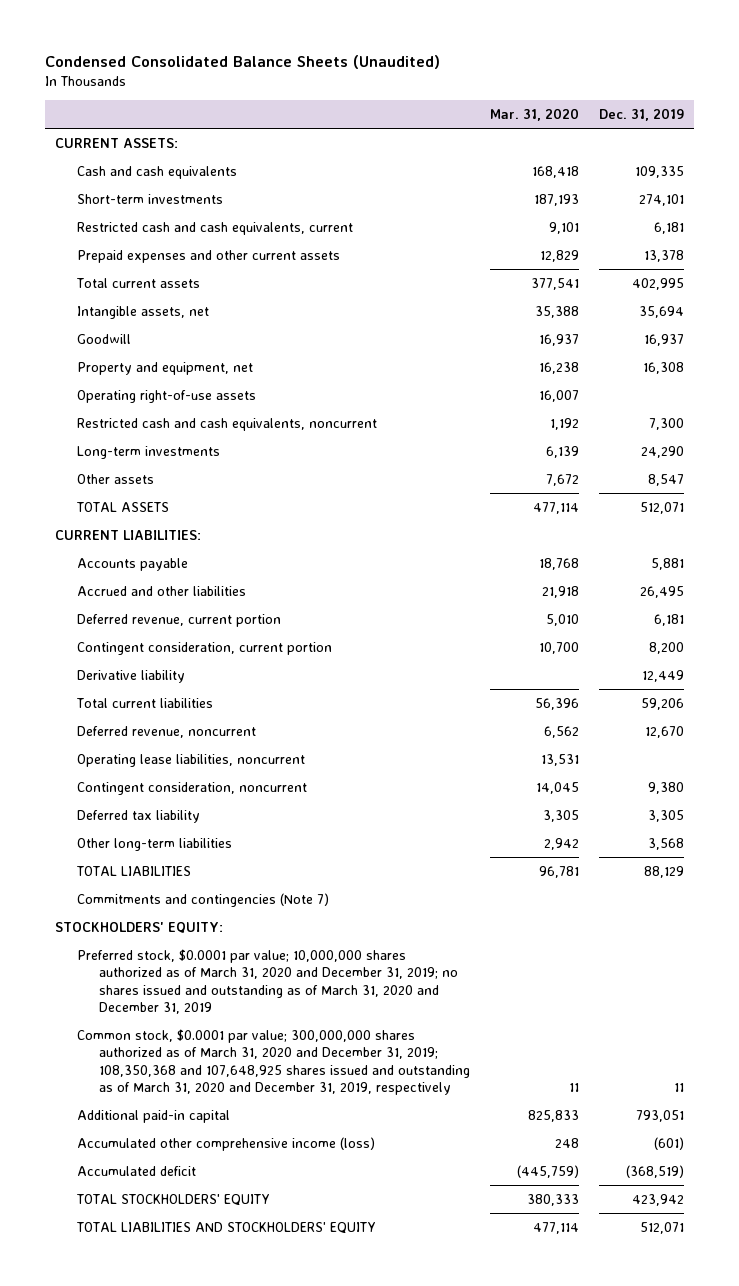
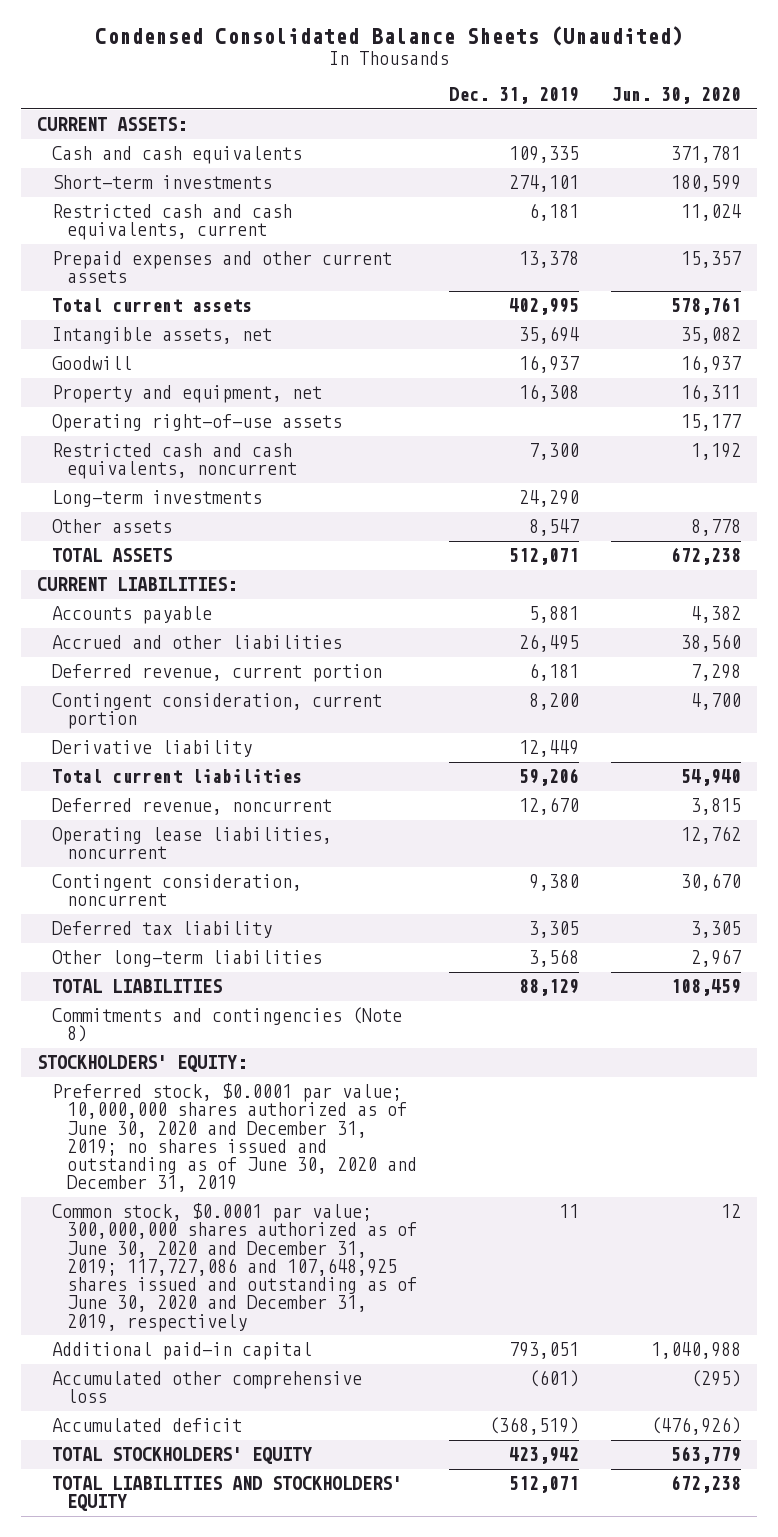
- | Mar. 31, 2020 | Dec. 31, 2019
+ | Dec. 31, 2019 | Jun. 30, 2020
- Commitments and contingencies (Note 7)
+ Commitments and contingencies (Note 8)
- Preferred stock, $0.0001 par value; 10,000,000 shares authorized as of March 31, 2020 and December 31, 2019; no shares issued and outstanding as of March 31, 2020 and December 31, 2019
- Common stock, $0.0001 par value; 300,000,000 shares authorized as of March 31, 2020 and December 31, 2019; 108,350,368 and 107,648,925 shares issued and outstanding as of March 31, 2020 and December 31, 2019, respectively | 11 | 11
+ Preferred stock, $0.0001 par value; 10,000,000 shares authorized as of June 30, 2020 and December 31, 2019; no shares issued and outstanding as of June 30, 2020 and December 31, 2019
+ Common stock, $0.0001 par value; 300,000,000 shares authorized as of June 30, 2020 and December 31, 2019; 117,727,086 and 107,648,925 shares issued and outstanding as of June 30, 2020 and December 31, 2019, respectively | 11 | 12
- Accumulated other comprehensive income (loss) | 248 | (601)
+ Accumulated other comprehensive loss | (601) | (295)

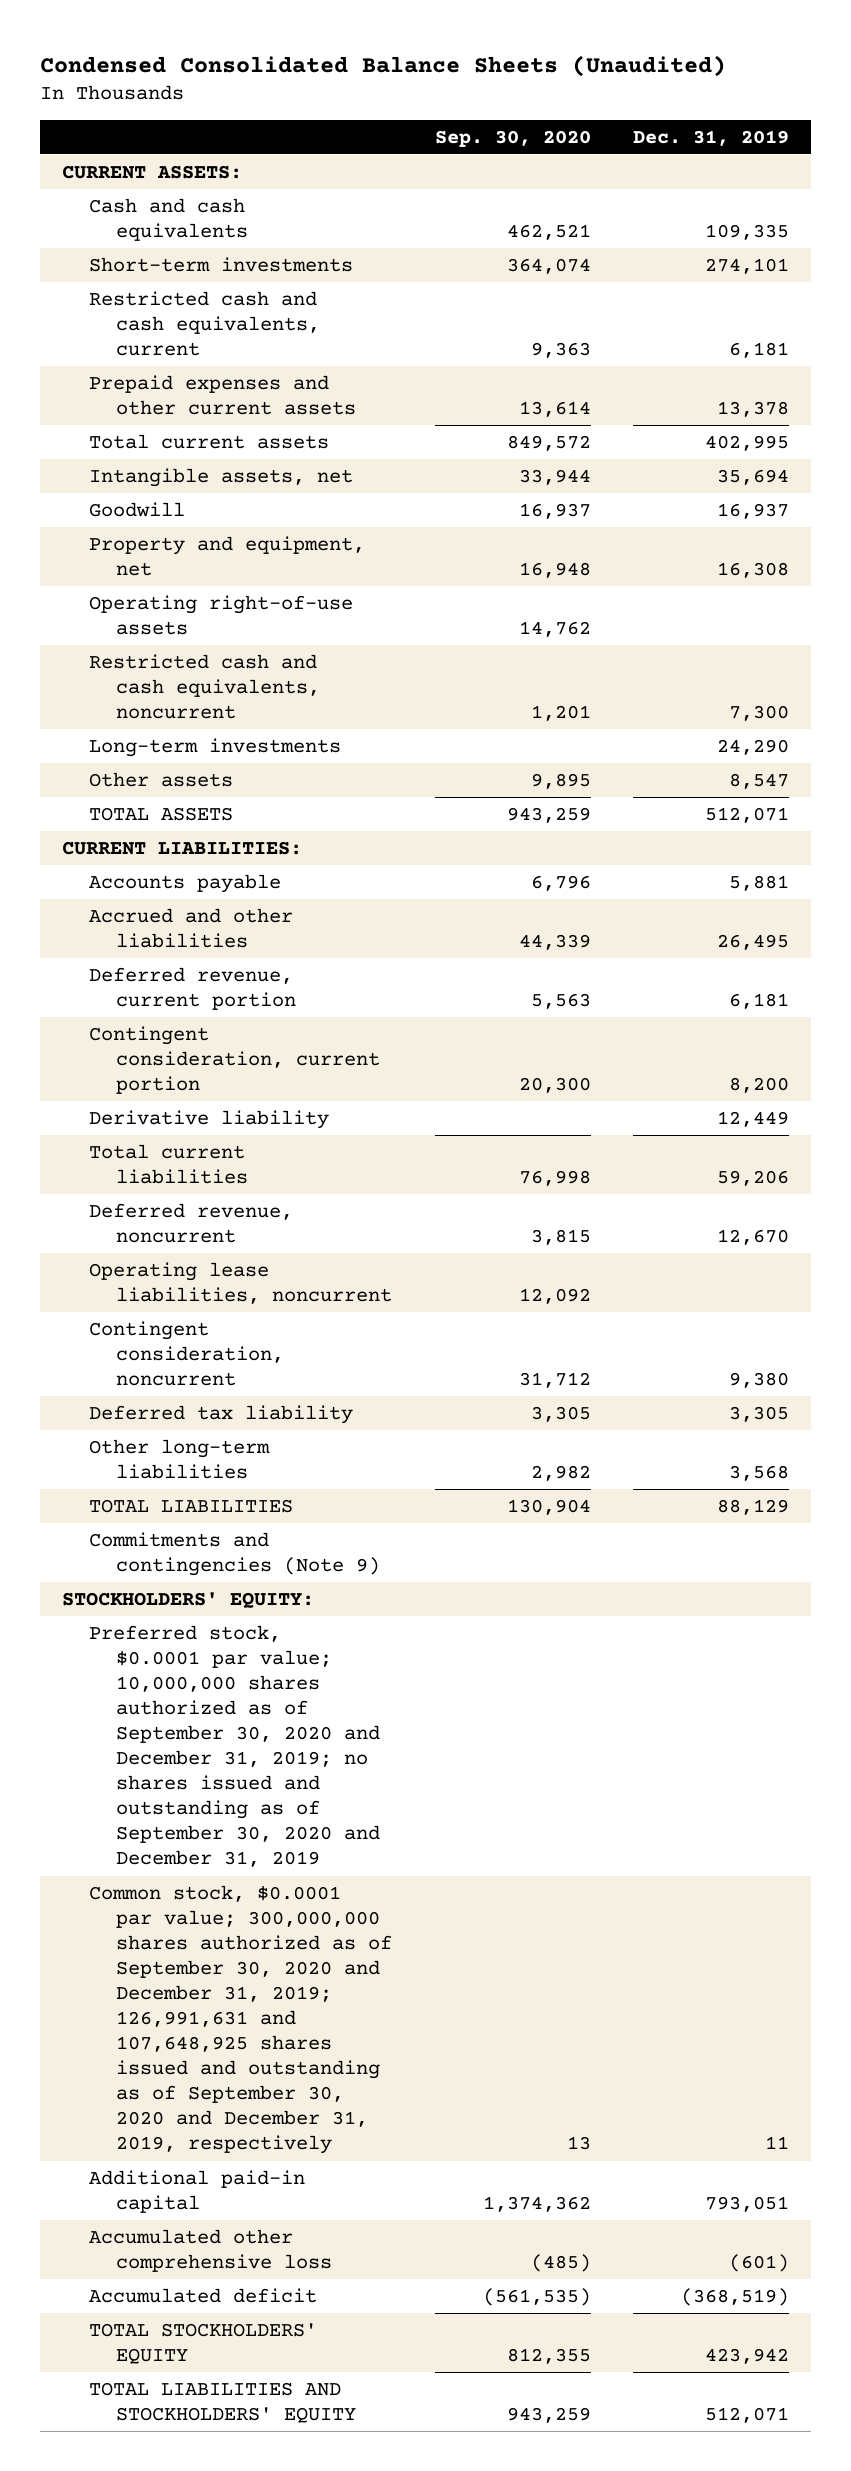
- | Dec. 31, 2019 | Jun. 30, 2020
+ | Sep. 30, 2020 | Dec. 31, 2019
- Commitments and contingencies (Note 8)
+ Commitments and contingencies (Note 9)
- Preferred stock, $0.0001 par value; 10,000,000 shares authorized as of June 30, 2020 and December 31, 2019; no shares issued and outstanding as of June 30, 2020 and December 31, 2019
- Common stock, $0.0001 par value; 300,000,000 shares authorized as of June 30, 2020 and December 31, 2019; 117,727,086 and 107,648,925 shares issued and outstanding as of June 30, 2020 and December 31, 2019, respectively | 11 | 12
+ Preferred stock, $0.0001 par value; 10,000,000 shares authorized as of September 30, 2020 and December 31, 2019; no shares issued and outstanding as of September 30, 2020 and December 31, 2019
+ Common stock, $0.0001 par value; 300,000,000 shares authorized as of September 30, 2020 and December 31, 2019; 126,991,631 and 107,648,925 shares issued and outstanding as of September 30, 2020 and December 31, 2019, respectively | 13 | 11

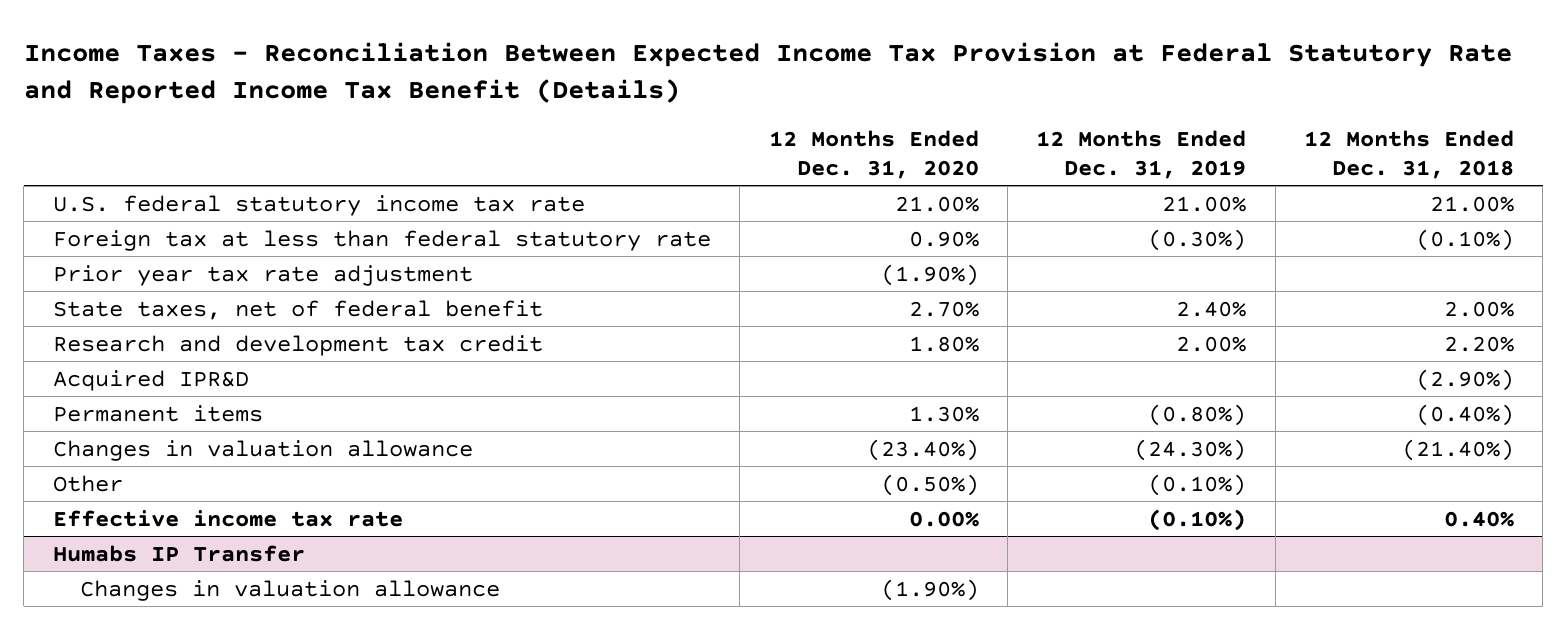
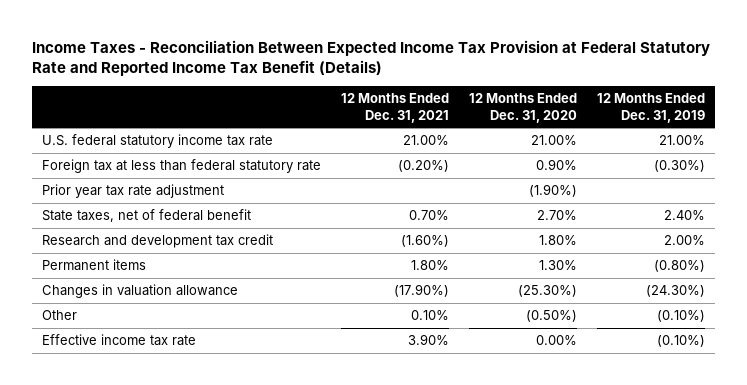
- | 12 Months Ended Dec. 31, 2020 | 12 Months Ended Dec. 31, 2019 | 12 Months Ended Dec. 31, 2018
+ | 12 Months Ended Dec. 31, 2021 | 12 Months Ended Dec. 31, 2020 | 12 Months Ended Dec. 31, 2019
- Acquired IPR&D | | | (2.90%)
- Changes in valuation allowance | (23.40%) | (24.30%) | (21.40%)
+ Changes in valuation allowance | (17.90%) | (25.30%) | (24.30%)
- Humabs IP Transfer
- Changes in valuation allowance | (1.90%) | |

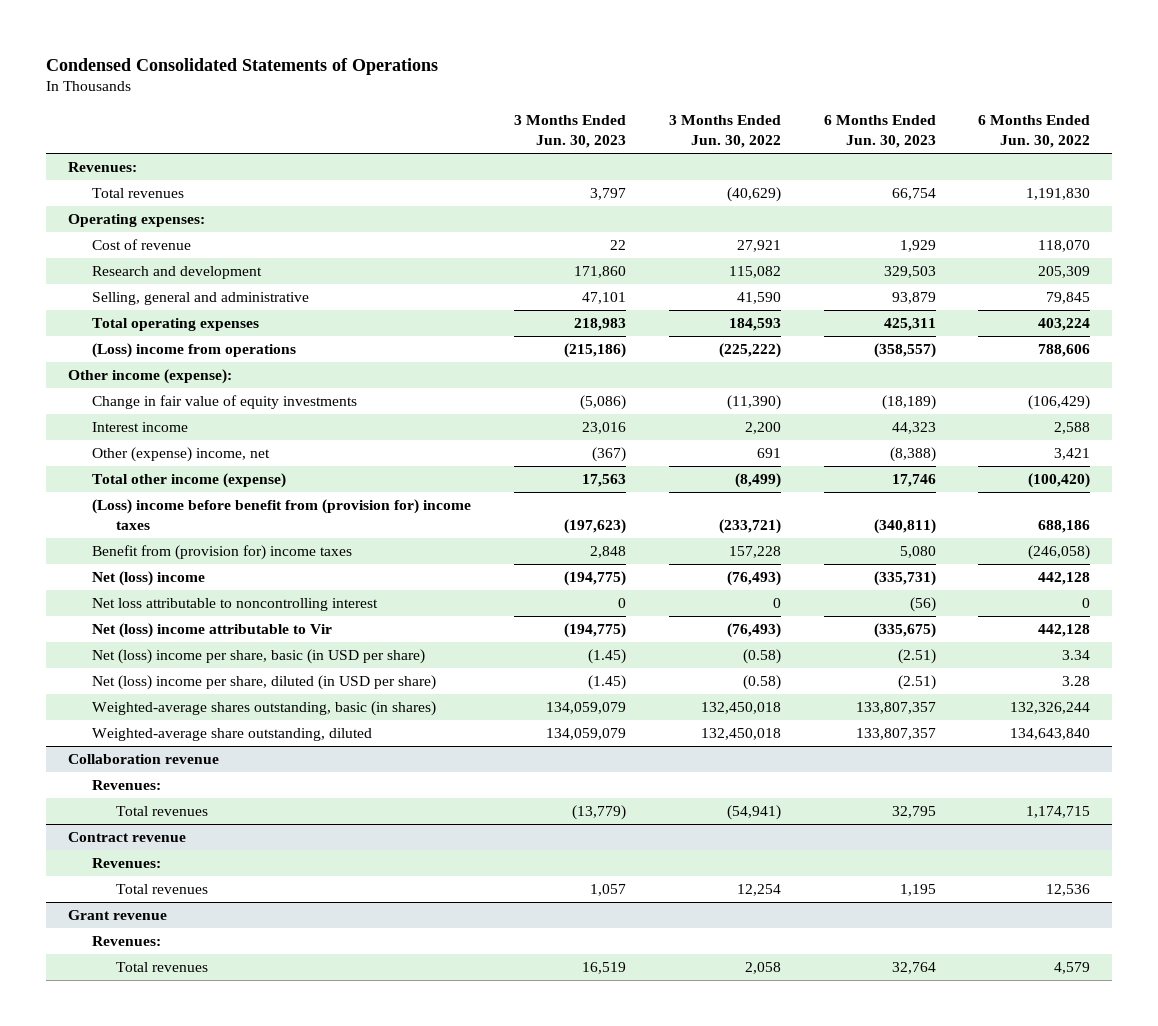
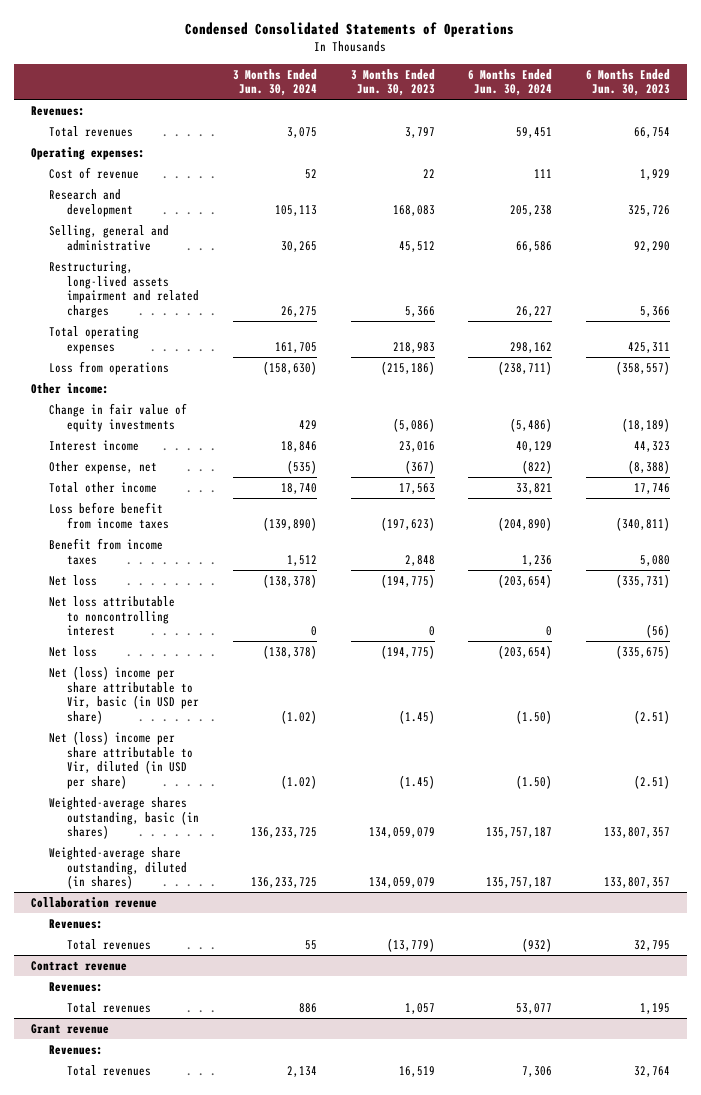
- | 3 Months Ended Jun. 30, 2023 | 3 Months Ended Jun. 30, 2022 | 6 Months Ended Jun. 30, 2023 | 6 Months Ended Jun. 30, 2022
+ | 3 Months Ended Jun. 30, 2024 | 3 Months Ended Jun. 30, 2023 | 6 Months Ended Jun. 30, 2024 | 6 Months Ended Jun. 30, 2023
- Research and development | 171,860 | 115,082 | 329,503 | 205,309
- Selling, general and administrative | 47,101 | 41,590 | 93,879 | 79,845
+ Research and development | 105,113 | 168,083 | 205,238 | 325,726
+ Selling, general and administrative | 30,265 | 45,512 | 66,586 | 92,290
+ Restructuring, long-lived assets impairment and related charges | 26,275 | 5,366 | 26,227 | 5,366
- (Loss) income from operations | (215,186) | (225,222) | (358,557) | 788,606
- Other income (expense):
+ Loss from operations | (158,630) | (215,186) | (238,711) | (358,557)
+ Other income:
- Other (expense) income, net | (367) | 691 | (8,388) | 3,421
- Total other income (expense) | 17,563 | (8,499) | 17,746 | (100,420)
- (Loss) income before benefit from (provision for) income taxes | (197,623) | (233,721) | (340,811) | 688,186
- Benefit from (provision for) income taxes | 2,848 | 157,228 | 5,080 | (246,058)
- Net (loss) income | (194,775) | (76,493) | (335,731) | 442,128
+ Other expense, net | (535) | (367) | (822) | (8,388)
+ Total other income | 18,740 | 17,563 | 33,821 | 17,746
+ Loss before benefit from income taxes | (139,890) | (197,623) | (204,890) | (340,811)
+ Benefit from income taxes | 1,512 | 2,848 | 1,236 | 5,080
+ Net loss | (138,378) | (194,775) | (203,654) | (335,731)
- Net (loss) income attributable to Vir | (194,775) | (76,493) | (335,675) | 442,128
- Net (loss) income per share, basic (in USD per share) | (1.45) | (0.58) | (2.51) | 3.34
- Net (loss) income per share, diluted (in USD per share) | (1.45) | (0.58) | (2.51) | 3.28
+ Net loss | (138,378) | (194,775) | (203,654) | (335,675)
+ Net (loss) income per share attributable to Vir, basic (in USD per share) | (1.02) | (1.45) | (1.50) | (2.51)
+ Net (loss) income per share attributable to Vir, diluted (in USD per share) | (1.02) | (1.45) | (1.50) | (2.51)
- Weighted-average share outstanding, diluted | 134,059,079 | 132,450,018 | 133,807,357 | 134,643,840
+ Weighted-average share outstanding, diluted (in shares) | 136,233,725 | 134,059,079 | 135,757,187 | 133,807,357

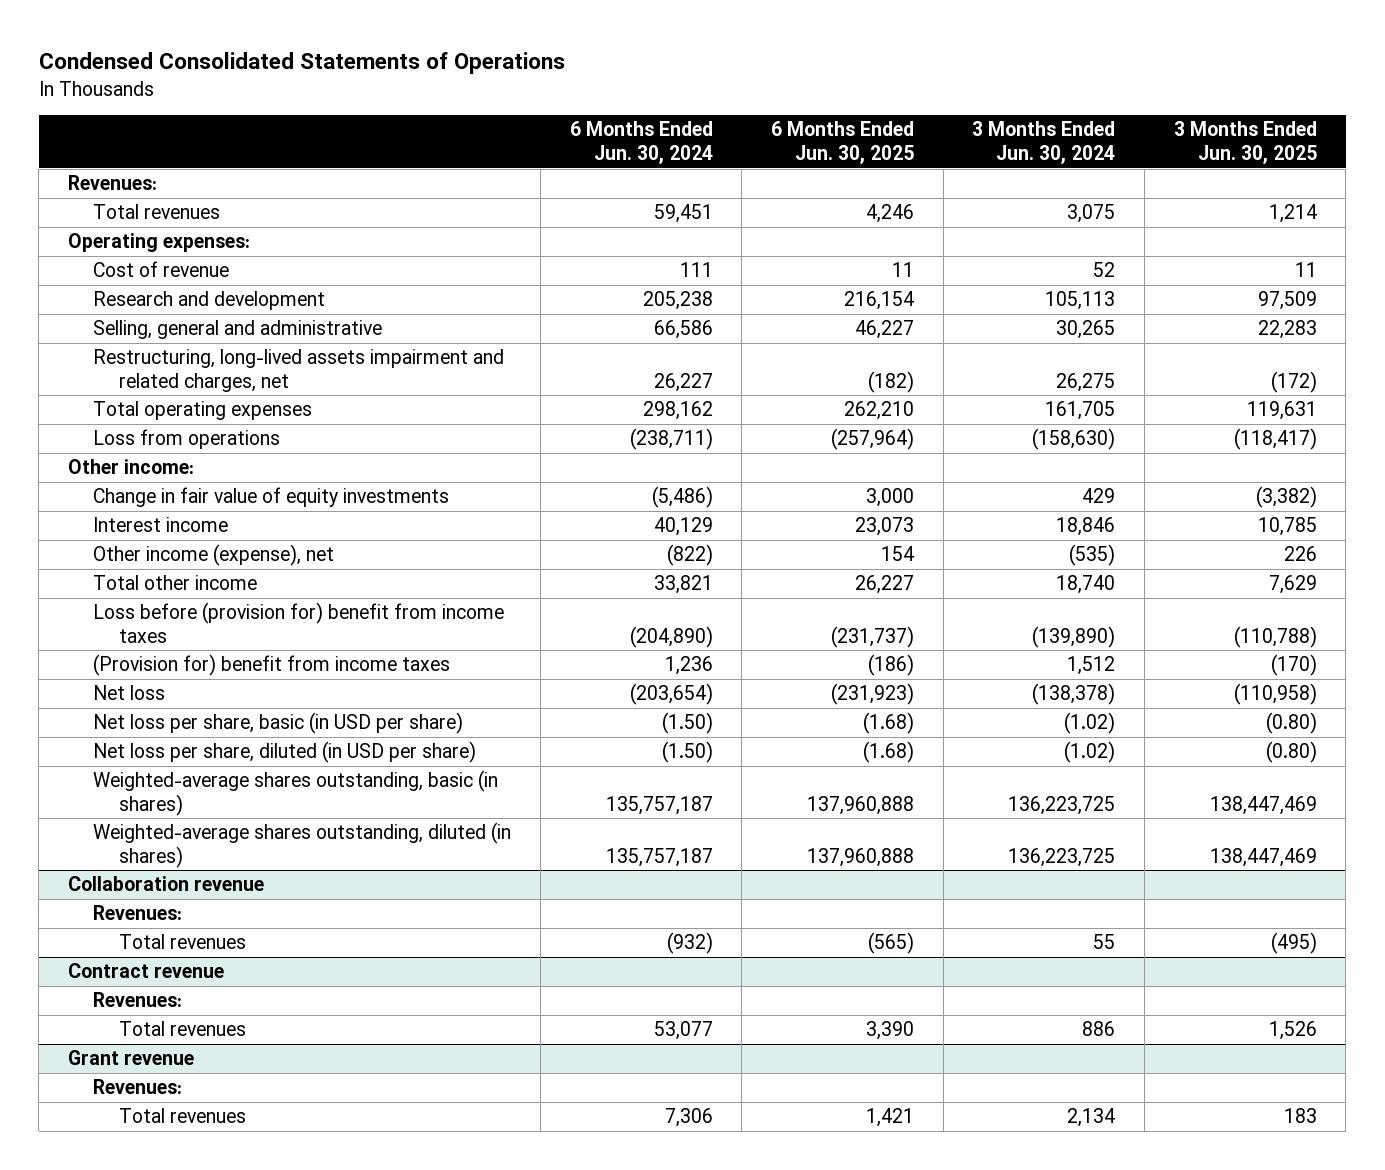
- | 3 Months Ended Jun. 30, 2024 | 3 Months Ended Jun. 30, 2023 | 6 Months Ended Jun. 30, 2024 | 6 Months Ended Jun. 30, 2023
+ | 6 Months Ended Jun. 30, 2024 | 6 Months Ended Jun. 30, 2025 | 3 Months Ended Jun. 30, 2024 | 3 Months Ended Jun. 30, 2025
- Restructuring, long-lived assets impairment and related charges | 26,275 | 5,366 | 26,227 | 5,366
+ Restructuring, long-lived assets impairment and related charges, net | 26,227 | (182) | 26,275 | (172)
- Other expense, net | (535) | (367) | (822) | (8,388)
+ Other income (expense), net | (822) | 154 | (535) | 226
- Loss before benefit from income taxes | (139,890) | (197,623) | (204,890) | (340,811)
- Benefit from income taxes | 1,512 | 2,848 | 1,236 | 5,080
- Net loss | (138,378) | (194,775) | (203,654) | (335,731)
- Net loss attributable to noncontrolling interest | 0 | 0 | 0 | (56)
+ Loss before (provision for) benefit from income taxes | (204,890) | (231,737) | (139,890) | (110,788)
+ (Provision for) benefit from income taxes | 1,236 | (186) | 1,512 | (170)
- Net (loss) income per share attributable to Vir, basic (in USD per share) | (1.02) | (1.45) | (1.50) | (2.51)
- Net (loss) income per share attributable to Vir, diluted (in USD per share) | (1.02) | (1.45) | (1.50) | (2.51)
- Weighted-average shares outstanding, basic (in shares) | 136,233,725 | 134,059,079 | 135,757,187 | 133,807,357
- Weighted-average share outstanding, diluted (in shares) | 136,233,725 | 134,059,079 | 135,757,187 | 133,807,357
+ Net loss per share, basic (in USD per share) | (1.50) | (1.68) | (1.02) | (0.80)
+ Net loss per share, diluted (in USD per share) | (1.50) | (1.68) | (1.02) | (0.80)
+ Weighted-average shares outstanding, basic (in shares) | 135,757,187 | 137,960,888 | 136,223,725 | 138,447,469
+ Weighted-average shares outstanding, diluted (in shares) | 135,757,187 | 137,960,888 | 136,223,725 | 138,447,469

